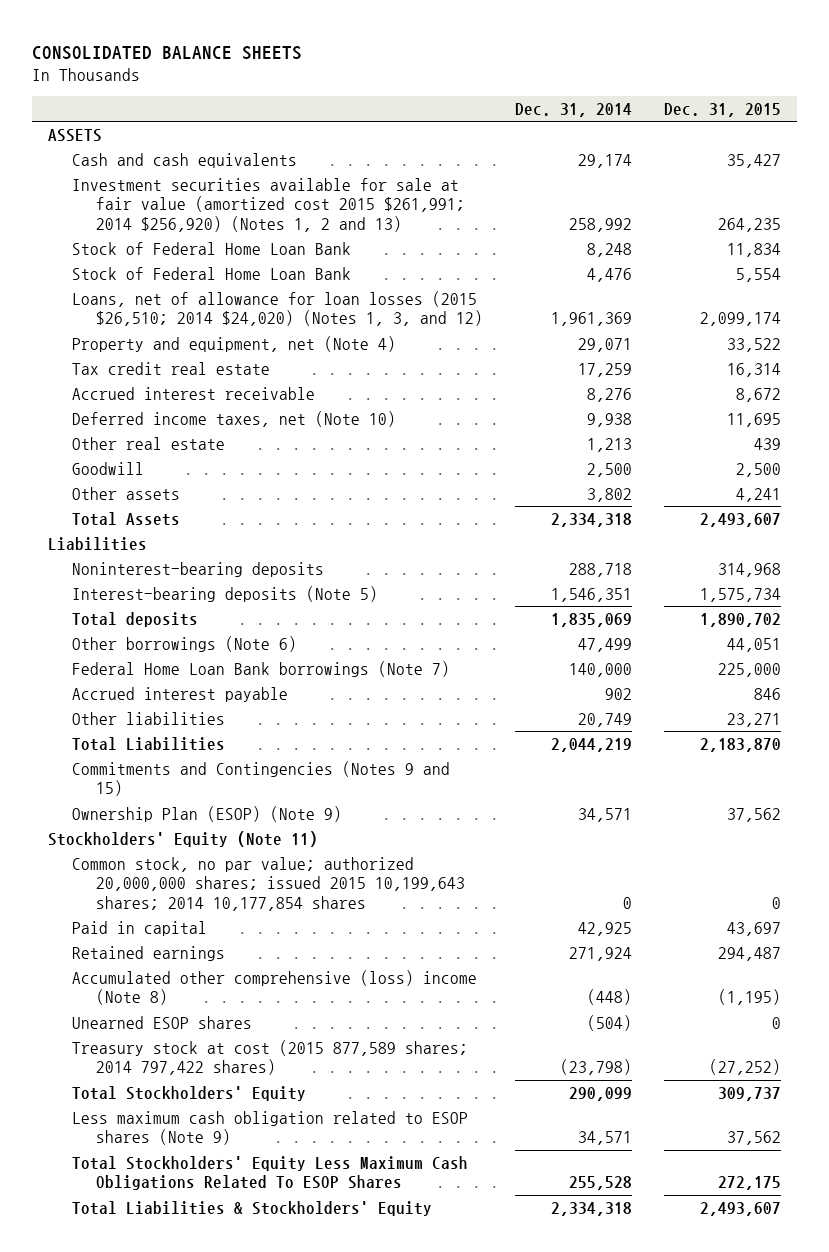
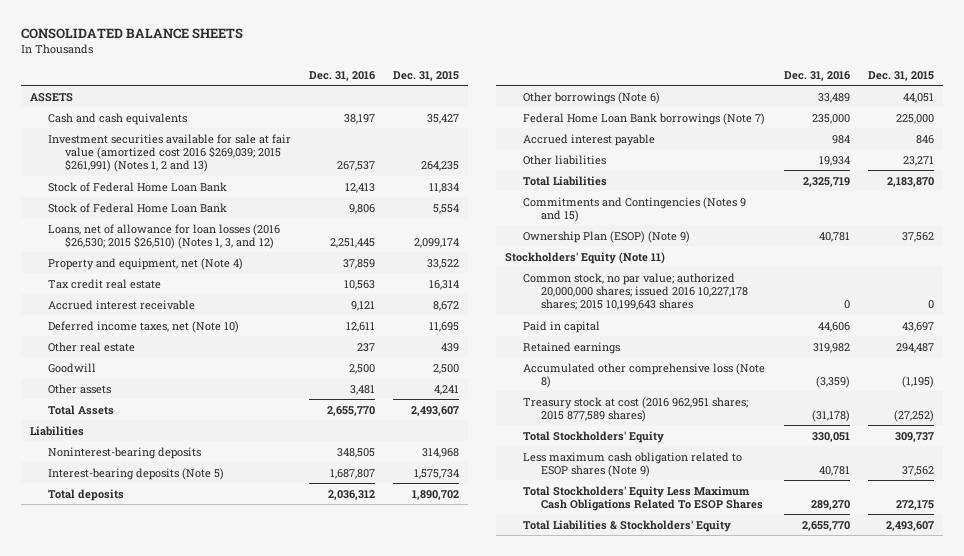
- | Dec. 31, 2014 | Dec. 31, 2015
+ | Dec. 31, 2016 | Dec. 31, 2015
- Investment securities available for sale at fair value (amortized cost 2015 $261,991; 2014 $256,920) (Notes 1, 2 and 13) | 258,992 | 264,235
+ Investment securities available for sale at fair value (amortized cost 2016 $269,039; 2015 $261,991) (Notes 1, 2 and 13) | 267,537 | 264,235
- Loans, net of allowance for loan losses (2015 $26,510; 2014 $24,020) (Notes 1, 3, and 12) | 1,961,369 | 2,099,174
+ Loans, net of allowance for loan losses (2016 $26,530; 2015 $26,510) (Notes 1, 3, and 12) | 2,251,445 | 2,099,174
- Common stock, no par value; authorized 20,000,000 shares; issued 2015 10,199,643 shares; 2014 10,177,854 shares | 0 | 0
+ Common stock, no par value; authorized 20,000,000 shares; issued 2016 10,227,178 shares; 2015 10,199,643 shares | 0 | 0
- Accumulated other comprehensive (loss) income (Note 8) | (448) | (1,195)
- Unearned ESOP shares | (504) | 0
- Treasury stock at cost (2015 877,589 shares; 2014 797,422 shares) | (23,798) | (27,252)
+ Accumulated other comprehensive loss (Note 8) | (3,359) | (1,195)
+ Treasury stock at cost (2016 962,951 shares; 2015 877,589 shares) | (31,178) | (27,252)

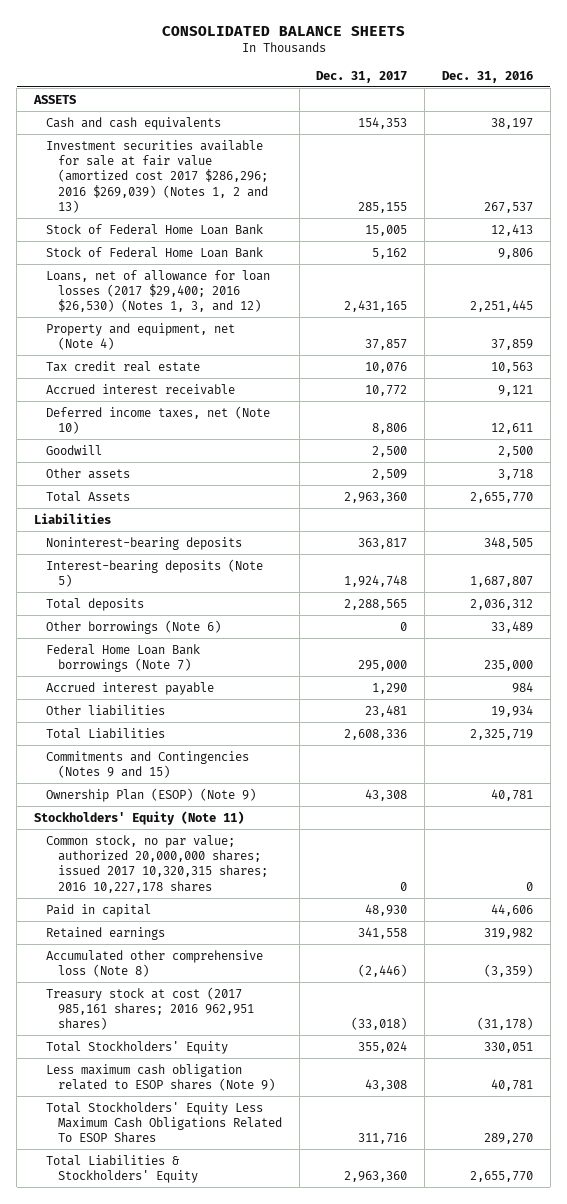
- | Dec. 31, 2016 | Dec. 31, 2015
+ | Dec. 31, 2017 | Dec. 31, 2016
- Investment securities available for sale at fair value (amortized cost 2016 $269,039; 2015 $261,991) (Notes 1, 2 and 13) | 267,537 | 264,235
+ Investment securities available for sale at fair value (amortized cost 2017 $286,296; 2016 $269,039) (Notes 1, 2 and 13) | 285,155 | 267,537
- Loans, net of allowance for loan losses (2016 $26,530; 2015 $26,510) (Notes 1, 3, and 12) | 2,251,445 | 2,099,174
+ Loans, net of allowance for loan losses (2017 $29,400; 2016 $26,530) (Notes 1, 3, and 12) | 2,431,165 | 2,251,445
- Other real estate | 237 | 439
- Other assets | 3,481 | 4,241
+ Other assets | 2,509 | 3,718
- Common stock, no par value; authorized 20,000,000 shares; issued 2016 10,227,178 shares; 2015 10,199,643 shares | 0 | 0
+ Common stock, no par value; authorized 20,000,000 shares; issued 2017 10,320,315 shares; 2016 10,227,178 shares | 0 | 0
- Treasury stock at cost (2016 962,951 shares; 2015 877,589 shares) | (31,178) | (27,252)
+ Treasury stock at cost (2017 985,161 shares; 2016 962,951 shares) | (33,018) | (31,178)

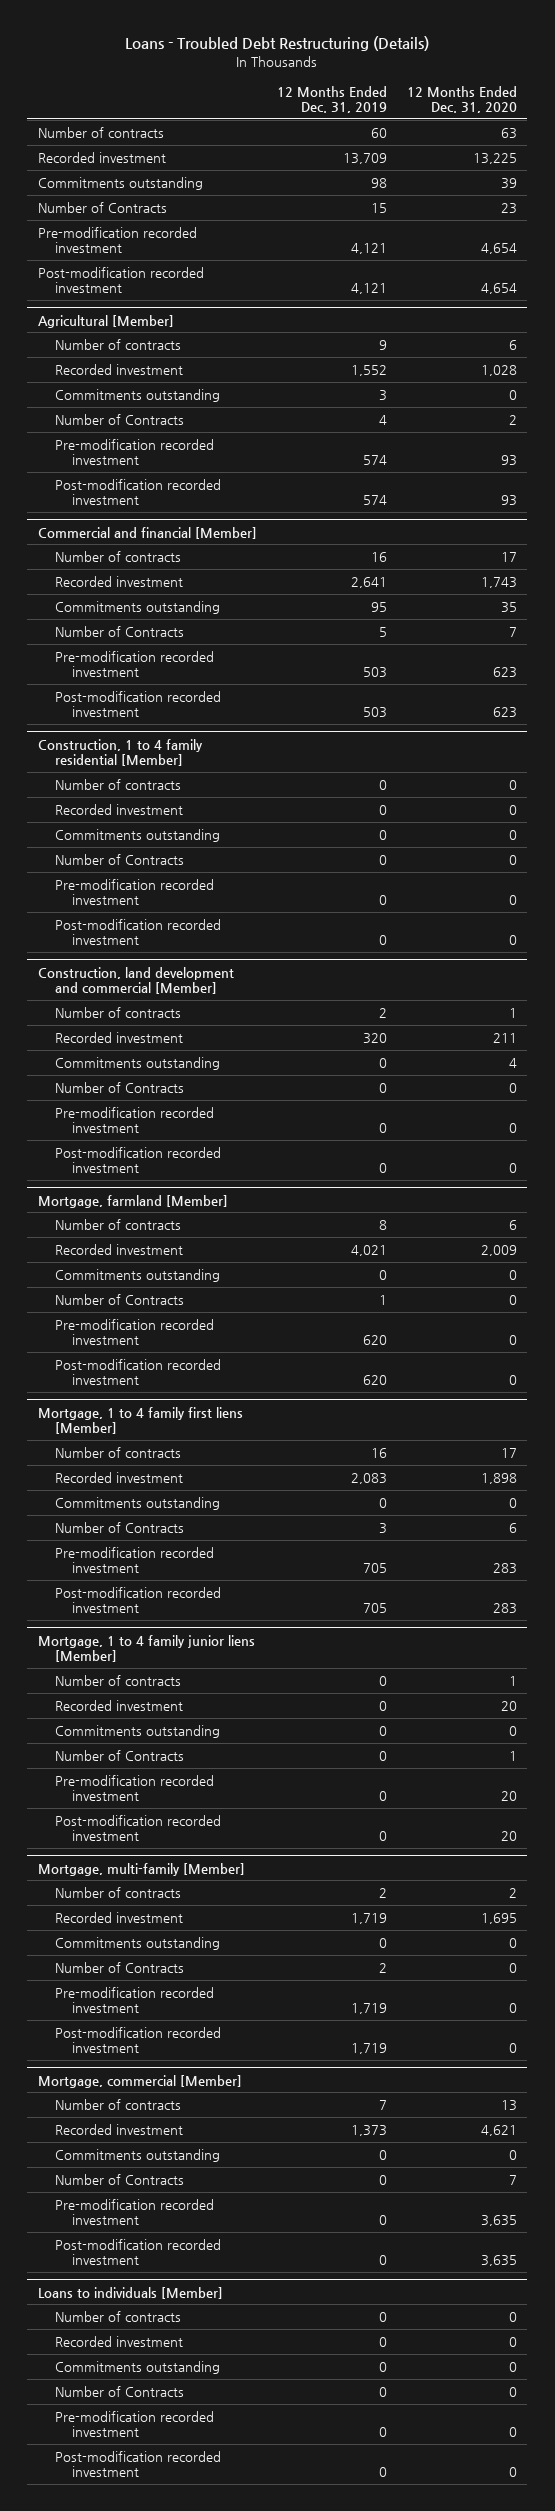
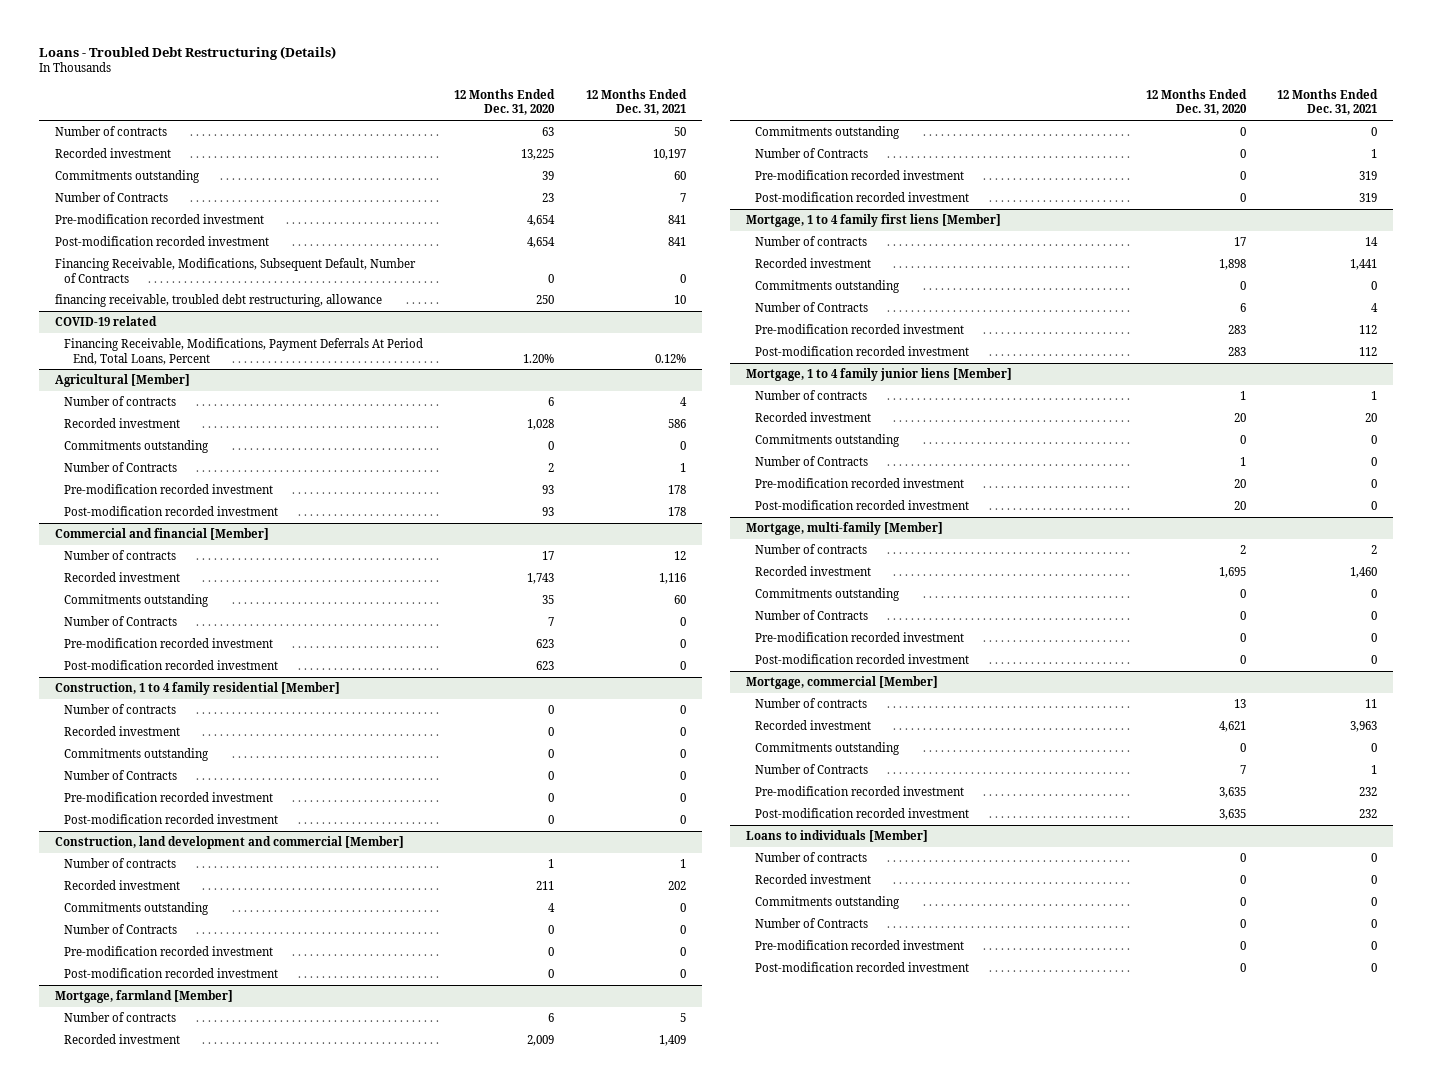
- | 12 Months Ended Dec. 31, 2019 | 12 Months Ended Dec. 31, 2020
+ | 12 Months Ended Dec. 31, 2020 | 12 Months Ended Dec. 31, 2021
+ Financing Receivable, Modifications, Subsequent Default, Number of Contracts | 0 | 0
+ financing receivable, troubled debt restructuring, allowance | 250 | 10
+ COVID-19 related
+ Financing Receivable, Modifications, Payment Deferrals At Period End, Total Loans, Percent | 1.20% | 0.12%

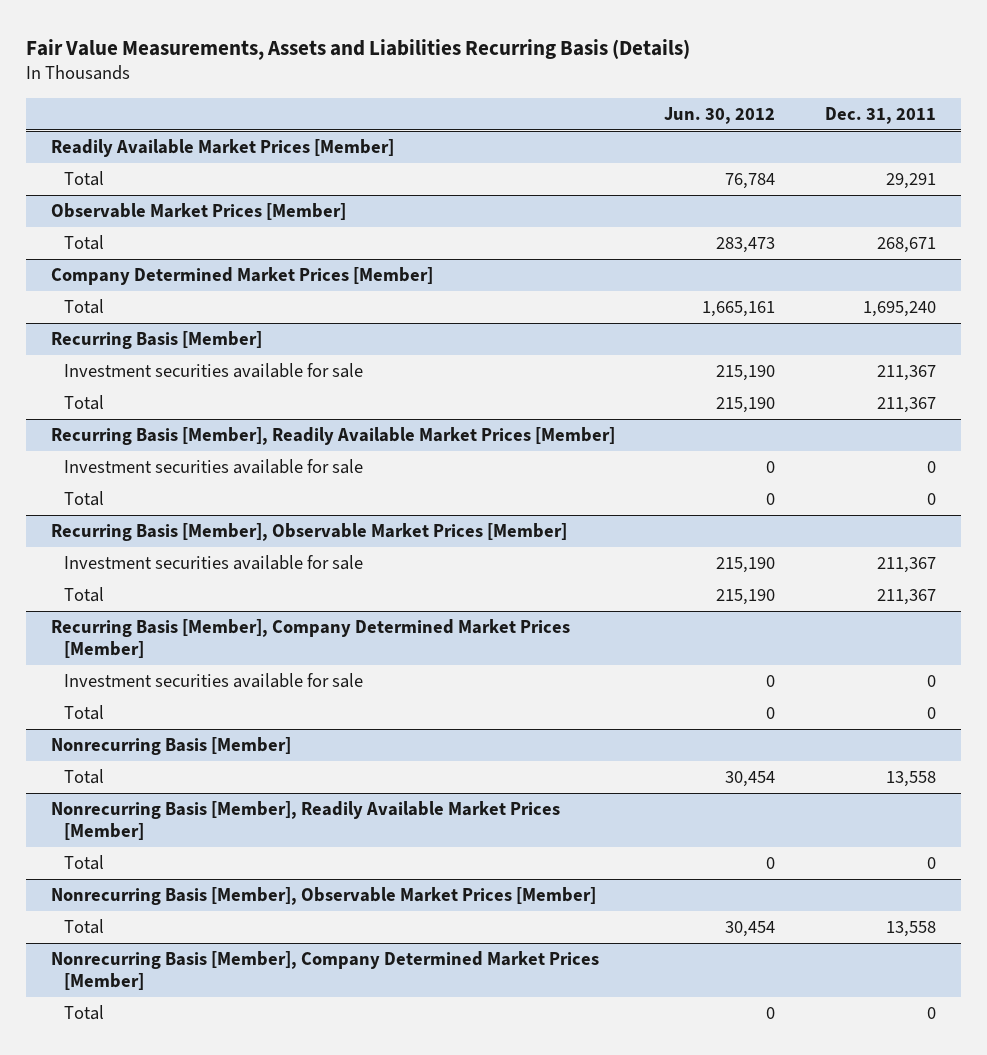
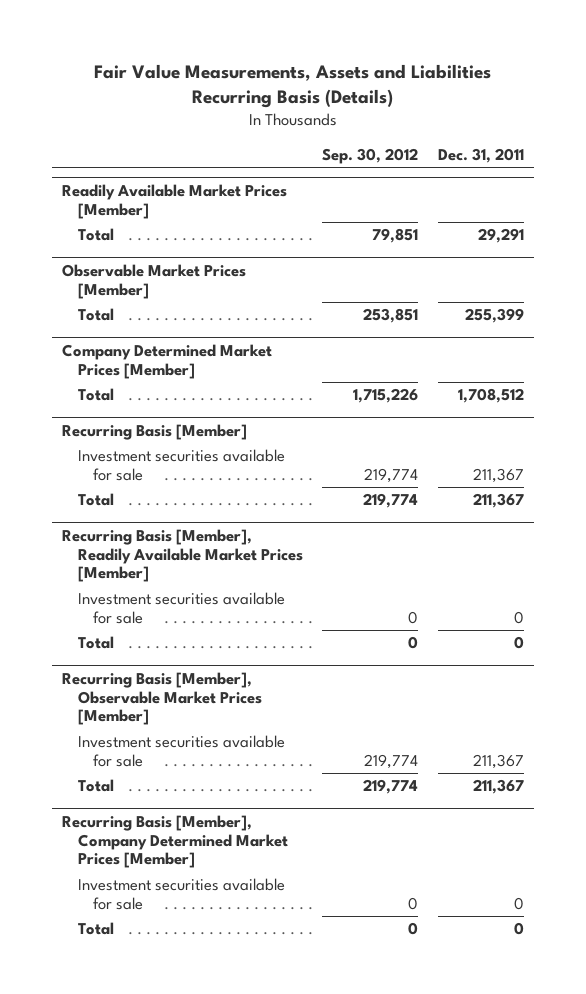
- | Jun. 30, 2012 | Dec. 31, 2011
+ | Sep. 30, 2012 | Dec. 31, 2011
@ Observable Market Prices [Member]
- Total | 283,473 | 268,671
+ Total | 253,851 | 255,399
@ Company Determined Market Prices [Member]
- Total | 1,665,161 | 1,695,240
+ Total | 1,715,226 | 1,708,512
- Nonrecurring Basis [Member]
- Total | 30,454 | 13,558
- Nonrecurring Basis [Member], Readily Available Market Prices [Member]
- Total | 0 | 0
- Nonrecurring Basis [Member], Observable Market Prices [Member]
- Total | 30,454 | 13,558
- Nonrecurring Basis [Member], Company Determined Market Prices [Member]
- Total | 0 | 0

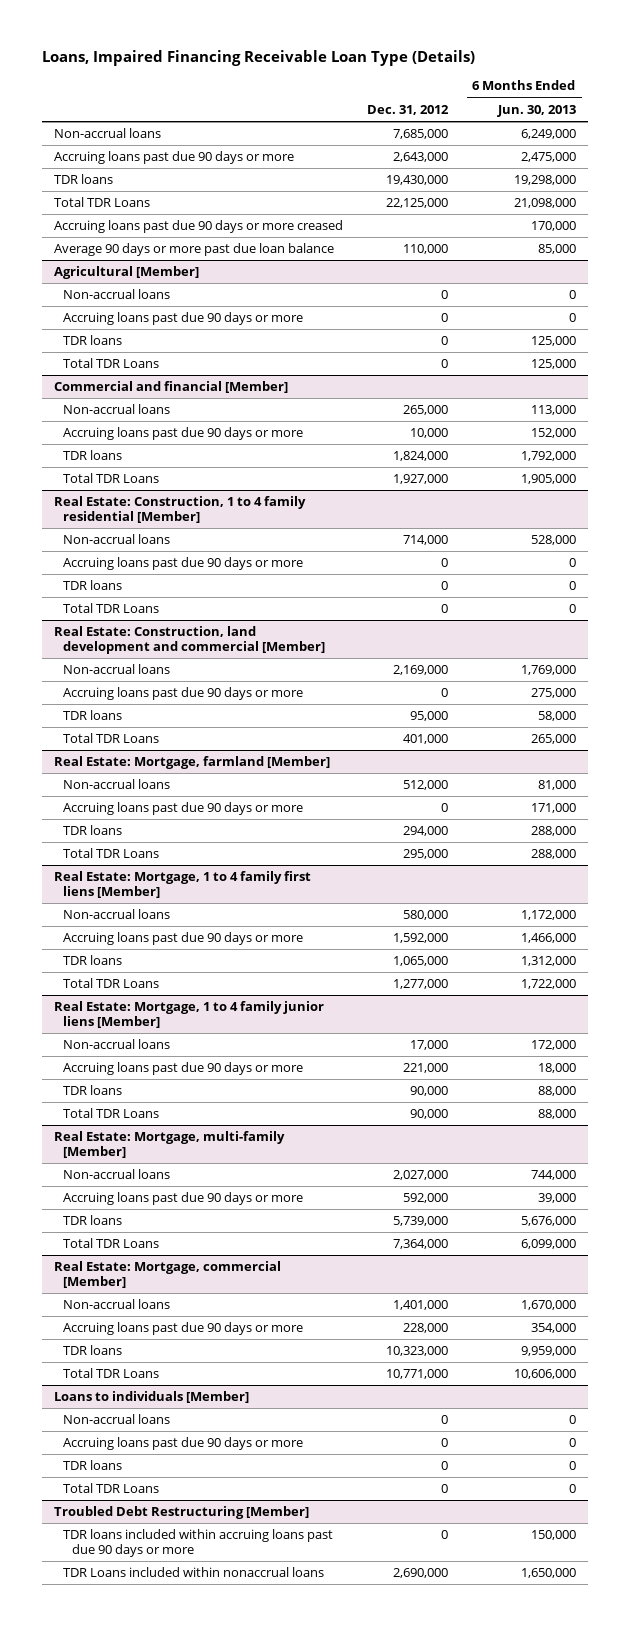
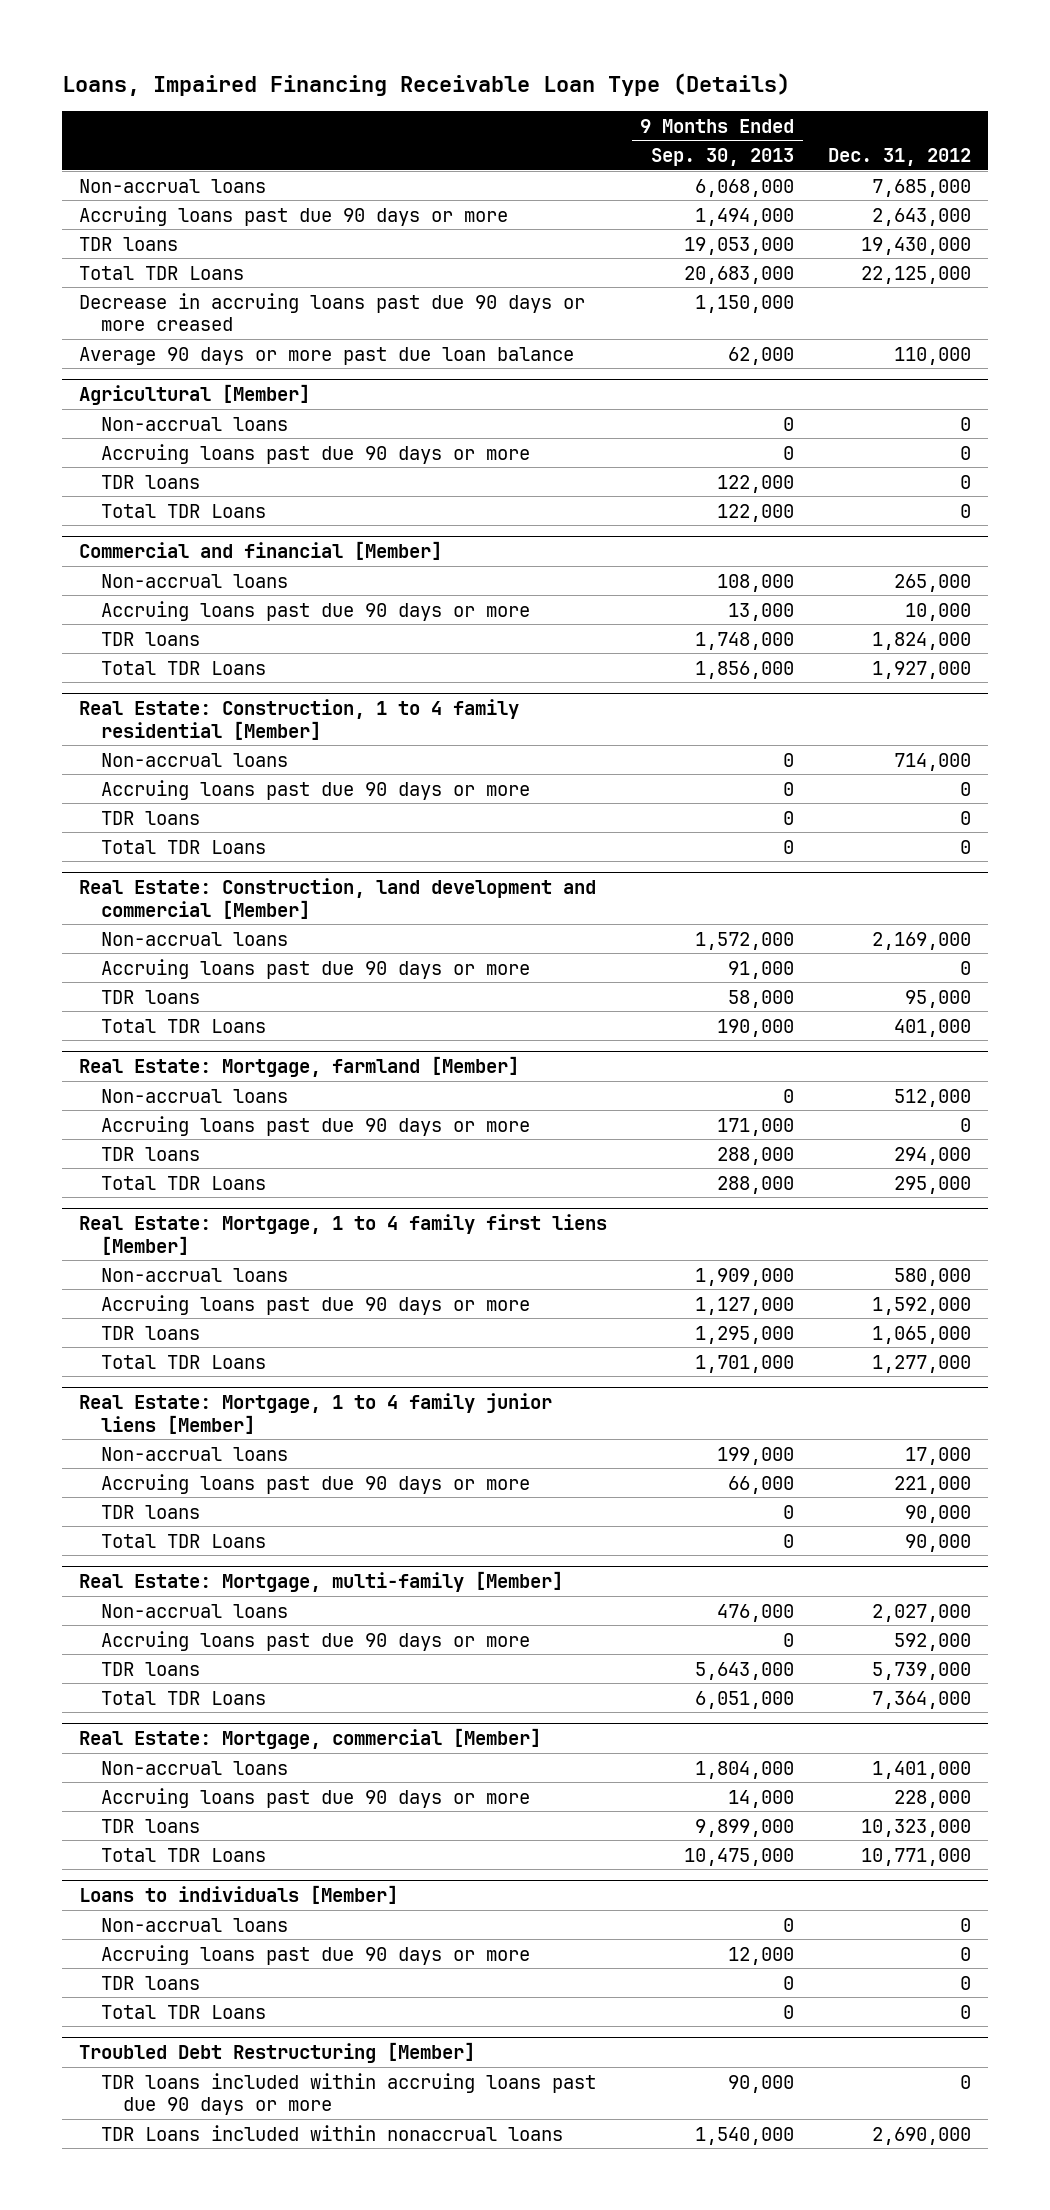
- | Dec. 31, 2012 | 6 Months Ended Jun. 30, 2013
+ | 9 Months Ended Sep. 30, 2013 | Dec. 31, 2012
- Accruing loans past due 90 days or more creased | | 170,000
+ Decrease in accruing loans past due 90 days or more creased | 1,150,000 |

